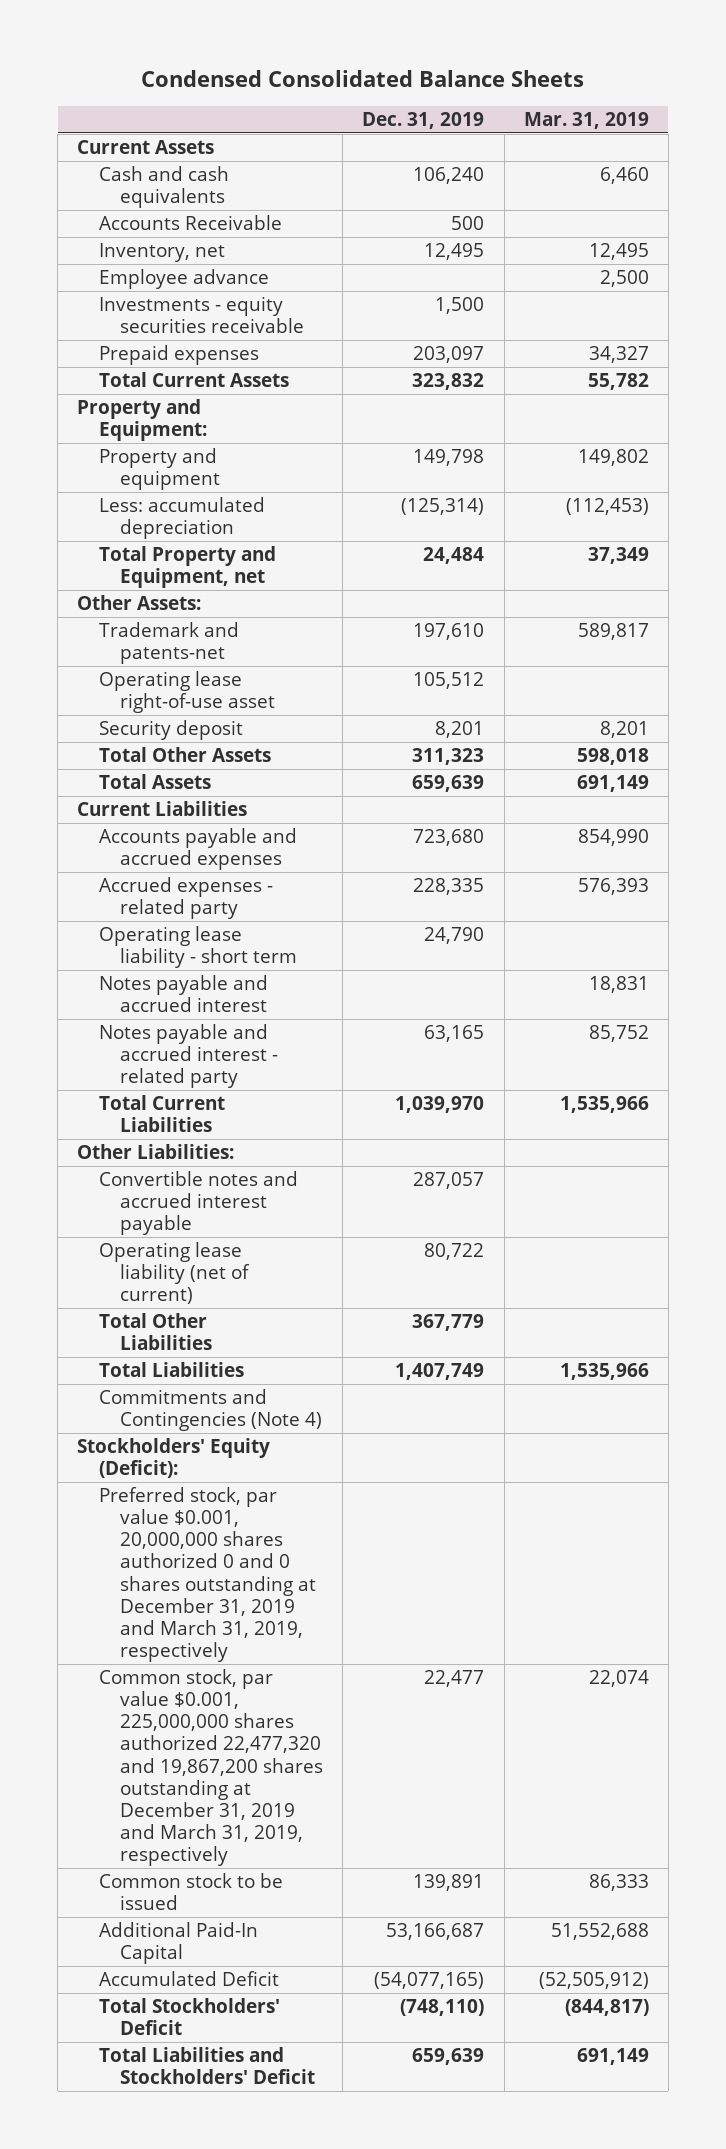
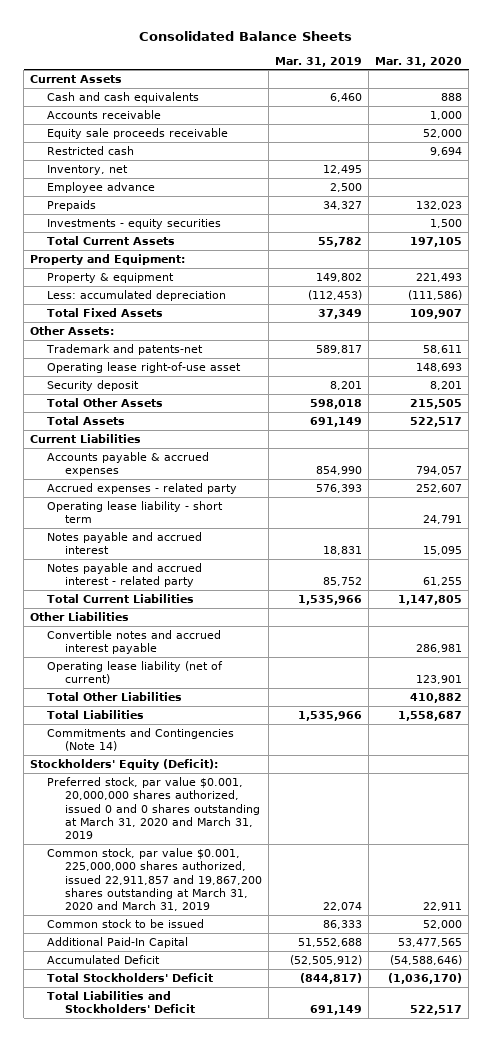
- Condensed Consolidated Balance Sheets
+ Consolidated Balance Sheets
- | Dec. 31, 2019 | Mar. 31, 2019
+ | Mar. 31, 2019 | Mar. 31, 2020
- Accounts Receivable | 500 |
+ Accounts receivable | | 1,000
+ Equity sale proceeds receivable | | 52,000
+ Restricted cash | | 9,694
- Investments - equity securities receivable | 1,500 |
- Prepaid expenses | 203,097 | 34,327
+ Prepaids | 34,327 | 132,023
+ Investments - equity securities | | 1,500
- Property and equipment | 149,798 | 149,802
+ Property & equipment | 149,802 | 221,493
- Total Property and Equipment, net | 24,484 | 37,349
+ Total Fixed Assets | 37,349 | 109,907
- Accounts payable and accrued expenses | 723,680 | 854,990
+ Accounts payable & accrued expenses | 854,990 | 794,057
- Other Liabilities:
+ Other Liabilities
- Commitments and Contingencies (Note 4)
+ Commitments and Contingencies (Note 14)
- Preferred stock, par value $0.001, 20,000,000 shares authorized 0 and 0 shares outstanding at December 31, 2019 and March 31, 2019, respectively
- Common stock, par value $0.001, 225,000,000 shares authorized 22,477,320 and 19,867,200 shares outstanding at December 31, 2019 and March 31, 2019, respectively | 22,477 | 22,074
+ Preferred stock, par value $0.001, 20,000,000 shares authorized, issued 0 and 0 shares outstanding at March 31, 2020 and March 31, 2019
+ Common stock, par value $0.001, 225,000,000 shares authorized, issued 22,911,857 and 19,867,200 shares outstanding at March 31, 2020 and March 31, 2019 | 22,074 | 22,911

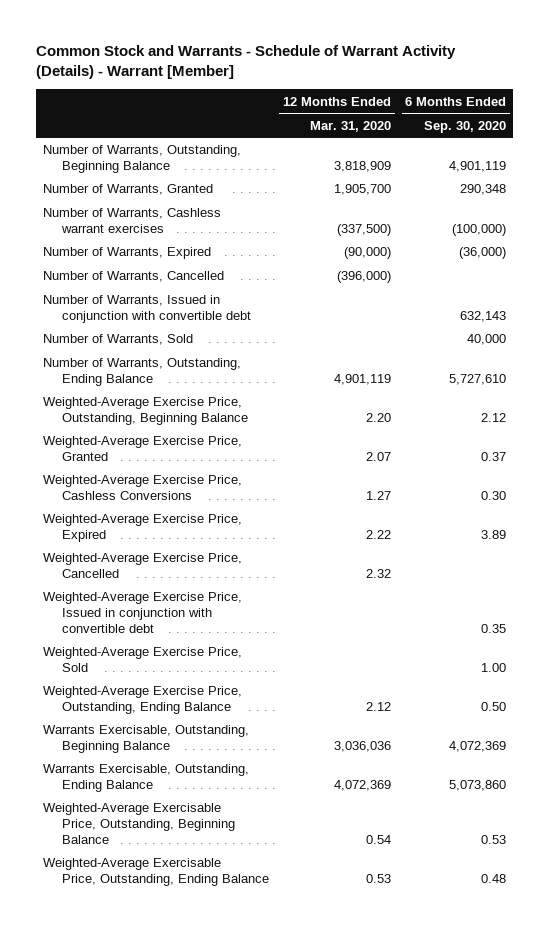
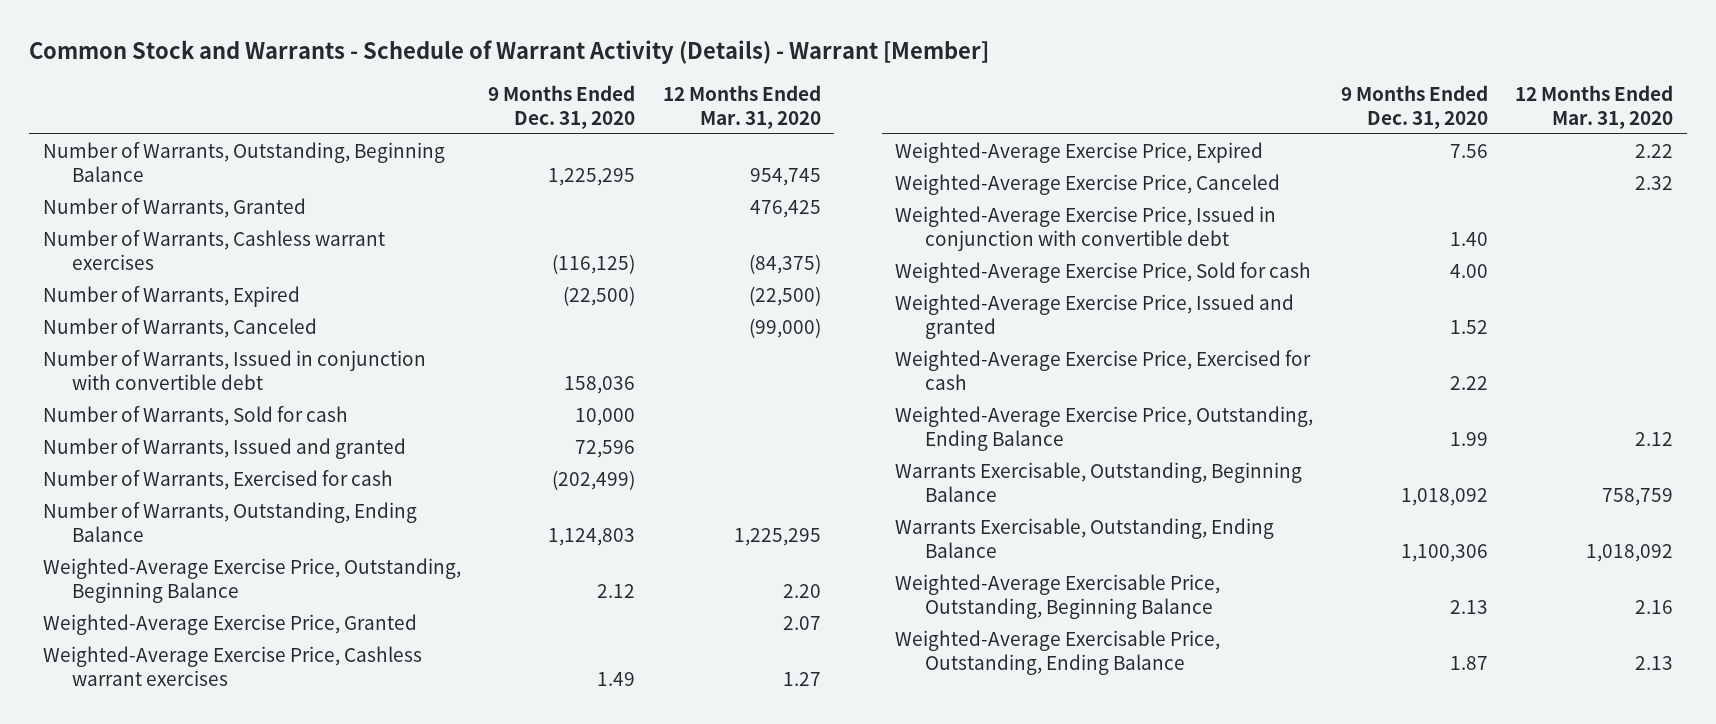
- | 12 Months Ended Mar. 31, 2020 | 6 Months Ended Sep. 30, 2020
+ | 9 Months Ended Dec. 31, 2020 | 12 Months Ended Mar. 31, 2020
- Number of Warrants, Outstanding, Beginning Balance | 3,818,909 | 4,901,119
- Number of Warrants, Granted | 1,905,700 | 290,348
- Number of Warrants, Cashless warrant exercises | (337,500) | (100,000)
- Number of Warrants, Expired | (90,000) | (36,000)
- Number of Warrants, Cancelled | (396,000) |
+ Number of Warrants, Outstanding, Beginning Balance | 1,225,295 | 954,745
+ Number of Warrants, Granted | | 476,425
+ Number of Warrants, Cashless warrant exercises | (116,125) | (84,375)
+ Number of Warrants, Expired | (22,500) | (22,500)
+ Number of Warrants, Canceled | | (99,000)
- Number of Warrants, Sold | | 40,000
- Number of Warrants, Outstanding, Ending Balance | 4,901,119 | 5,727,610
+ Number of Warrants, Sold for cash | 10,000 |
+ Number of Warrants, Issued and granted | 72,596 |
+ Number of Warrants, Exercised for cash | (202,499) |
+ Number of Warrants, Outstanding, Ending Balance | 1,124,803 | 1,225,295
- Weighted-Average Exercise Price, Cashless Conversions | 1.27 | 0.30
+ Weighted-Average Exercise Price, Cashless warrant exercises | 1.49 | 1.27
- Weighted-Average Exercise Price, Cancelled | 2.32 |
+ Weighted-Average Exercise Price, Canceled | | 2.32
- Weighted-Average Exercise Price, Sold | | 1.00
+ Weighted-Average Exercise Price, Sold for cash | 4.00 |
+ Weighted-Average Exercise Price, Issued and granted | 1.52 |
+ Weighted-Average Exercise Price, Exercised for cash | 2.22 |
- Warrants Exercisable, Outstanding, Beginning Balance | 3,036,036 | 4,072,369
- Warrants Exercisable, Outstanding, Ending Balance | 4,072,369 | 5,073,860
- Weighted-Average Exercisable Price, Outstanding, Beginning Balance | 0.54 | 0.53
- Weighted-Average Exercisable Price, Outstanding, Ending Balance | 0.53 | 0.48
+ Warrants Exercisable, Outstanding, Beginning Balance | 1,018,092 | 758,759
+ Warrants Exercisable, Outstanding, Ending Balance | 1,100,306 | 1,018,092
+ Weighted-Average Exercisable Price, Outstanding, Beginning Balance | 2.13 | 2.16
+ Weighted-Average Exercisable Price, Outstanding, Ending Balance | 1.87 | 2.13

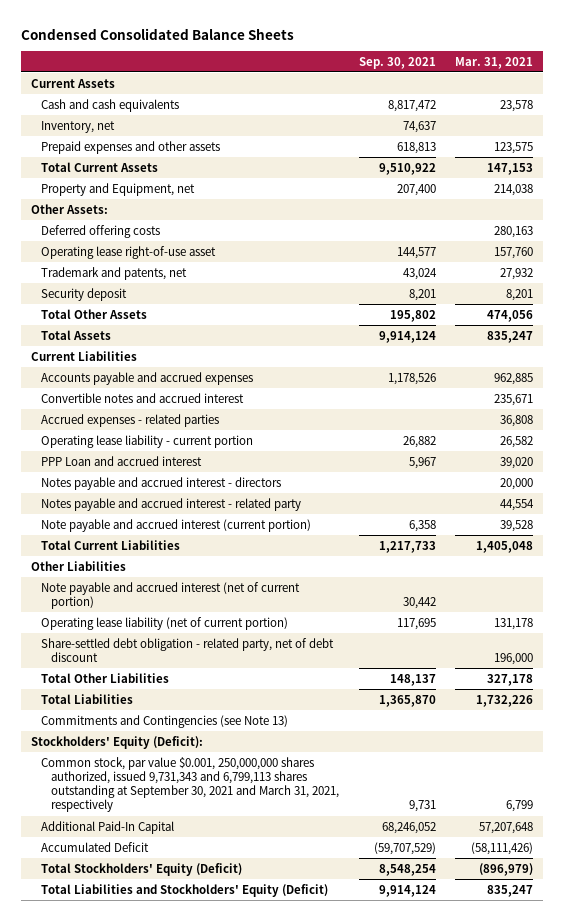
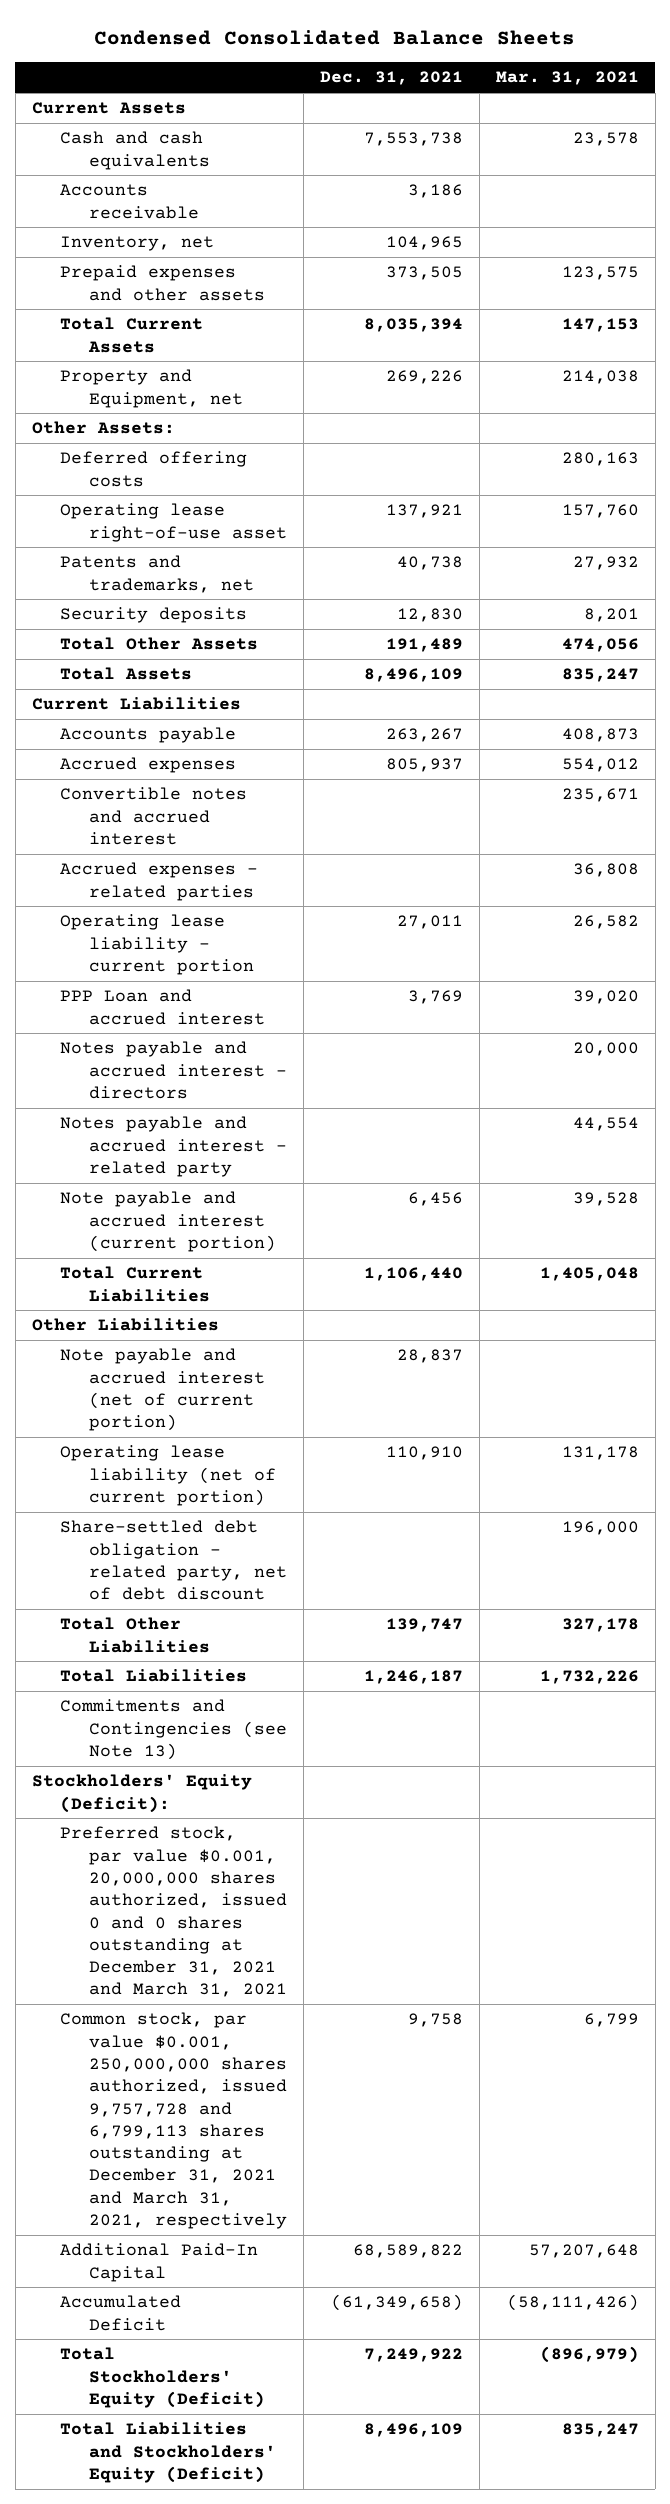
- | Sep. 30, 2021 | Mar. 31, 2021
+ | Dec. 31, 2021 | Mar. 31, 2021
+ Accounts receivable | 3,186 |
- Trademark and patents, net | 43,024 | 27,932
- Security deposit | 8,201 | 8,201
+ Patents and trademarks, net | 40,738 | 27,932
+ Security deposits | 12,830 | 8,201
- Accounts payable and accrued expenses | 1,178,526 | 962,885
+ Accounts payable | 263,267 | 408,873
+ Accrued expenses | 805,937 | 554,012
- Common stock, par value $0.001, 250,000,000 shares authorized, issued 9,731,343 and 6,799,113 shares outstanding at September 30, 2021 and March 31, 2021, respectively | 9,731 | 6,799
+ Preferred stock, par value $0.001, 20,000,000 shares authorized, issued 0 and 0 shares outstanding at December 31, 2021 and March 31, 2021
+ Common stock, par value $0.001, 250,000,000 shares authorized, issued 9,757,728 and 6,799,113 shares outstanding at December 31, 2021 and March 31, 2021, respectively | 9,758 | 6,799

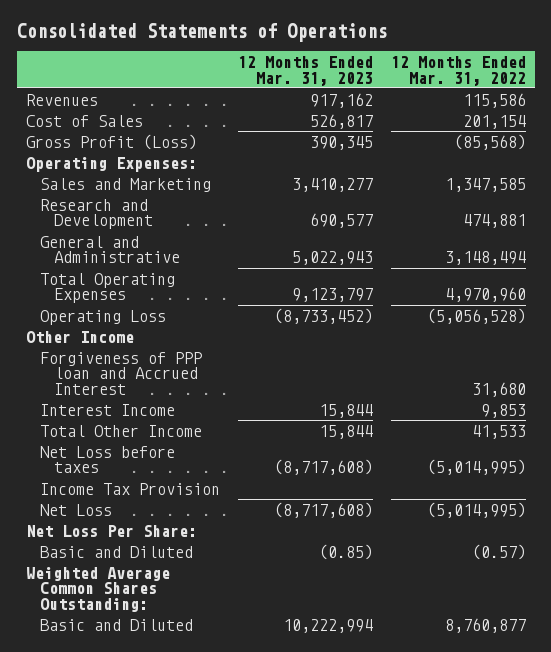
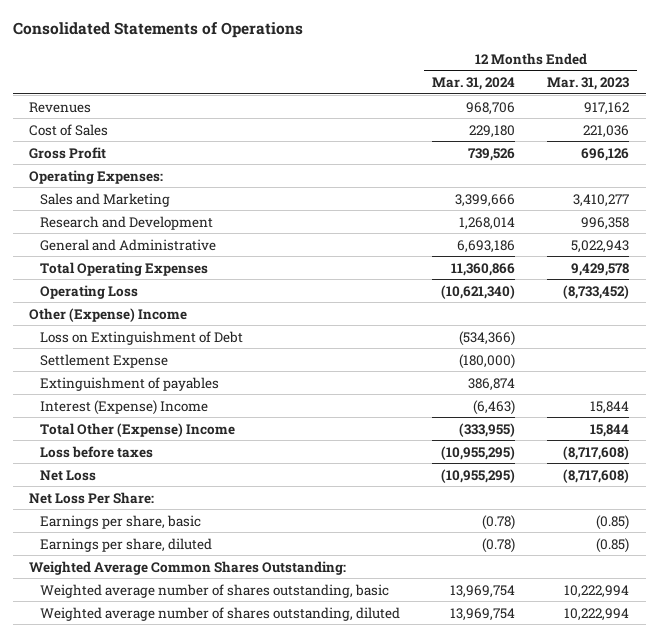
- | 12 Months Ended Mar. 31, 2023 | 12 Months Ended Mar. 31, 2022
+ | 12 Months Ended Mar. 31, 2024 | 12 Months Ended Mar. 31, 2023
- Cost of Sales | 526,817 | 201,154
- Gross Profit (Loss) | 390,345 | (85,568)
+ Cost of Sales | 229,180 | 221,036
+ Gross Profit | 739,526 | 696,126
- Research and Development | 690,577 | 474,881
+ Research and Development | 1,268,014 | 996,358
- Total Operating Expenses | 9,123,797 | 4,970,960
+ Total Operating Expenses | 11,360,866 | 9,429,578
- Other Income
- Forgiveness of PPP loan and Accrued Interest | | 31,680
- Interest Income | 15,844 | 9,853
- Total Other Income | 15,844 | 41,533
- Net Loss before taxes | (8,717,608) | (5,014,995)
- Income Tax Provision
+ Other (Expense) Income
+ Loss on Extinguishment of Debt | (534,366) |
+ Settlement Expense | (180,000) |
+ Extinguishment of payables | 386,874 |
+ Interest (Expense) Income | (6,463) | 15,844
+ Total Other (Expense) Income | (333,955) | 15,844
+ Loss before taxes | (10,955,295) | (8,717,608)
- Basic and Diluted | (0.85) | (0.57)
+ Earnings per share, basic | (0.78) | (0.85)
+ Earnings per share, diluted | (0.78) | (0.85)
- Basic and Diluted | 10,222,994 | 8,760,877
+ Weighted average number of shares outstanding, basic | 13,969,754 | 10,222,994
+ Weighted average number of shares outstanding, diluted | 13,969,754 | 10,222,994

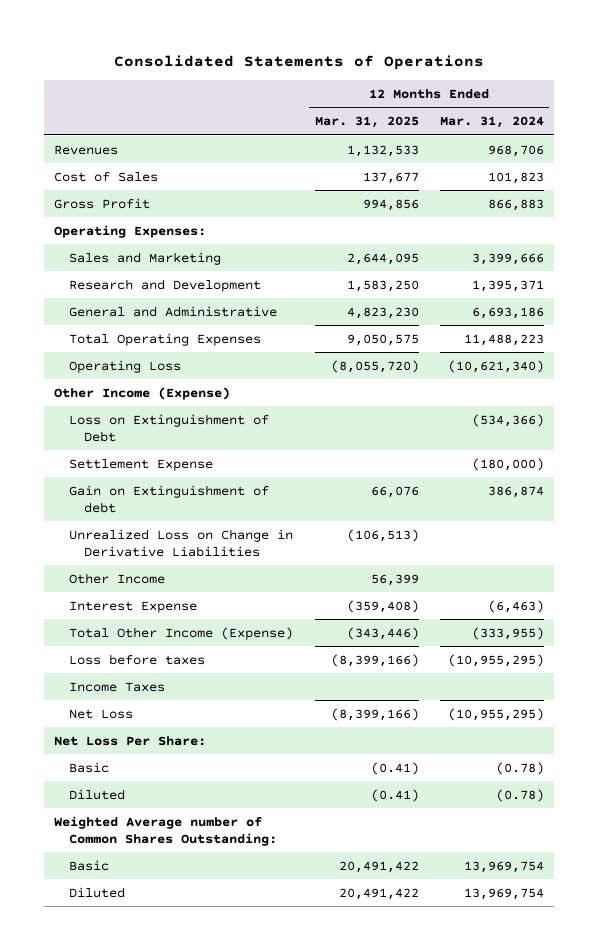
- | 12 Months Ended Mar. 31, 2024 | 12 Months Ended Mar. 31, 2023
+ | 12 Months Ended Mar. 31, 2025 | 12 Months Ended Mar. 31, 2024
- Cost of Sales | 229,180 | 221,036
- Gross Profit | 739,526 | 696,126
+ Cost of Sales | 137,677 | 101,823
+ Gross Profit | 994,856 | 866,883
- Research and Development | 1,268,014 | 996,358
+ Research and Development | 1,583,250 | 1,395,371
- Total Operating Expenses | 11,360,866 | 9,429,578
+ Total Operating Expenses | 9,050,575 | 11,488,223
- Other (Expense) Income
+ Other Income (Expense)
- Extinguishment of payables | 386,874 |
- Interest (Expense) Income | (6,463) | 15,844
- Total Other (Expense) Income | (333,955) | 15,844
+ Gain on Extinguishment of debt | 66,076 | 386,874
+ Unrealized Loss on Change in Derivative Liabilities | (106,513) |
+ Other Income | 56,399 |
+ Interest Expense | (359,408) | (6,463)
+ Total Other Income (Expense) | (343,446) | (333,955)
+ Income Taxes
- Earnings per share, basic | (0.78) | (0.85)
- Earnings per share, diluted | (0.78) | (0.85)
- Weighted Average Common Shares Outstanding:
- Weighted average number of shares outstanding, basic | 13,969,754 | 10,222,994
- Weighted average number of shares outstanding, diluted | 13,969,754 | 10,222,994
+ Basic | (0.41) | (0.78)
+ Diluted | (0.41) | (0.78)
+ Weighted Average number of Common Shares Outstanding:
+ Basic | 20,491,422 | 13,969,754
+ Diluted | 20,491,422 | 13,969,754

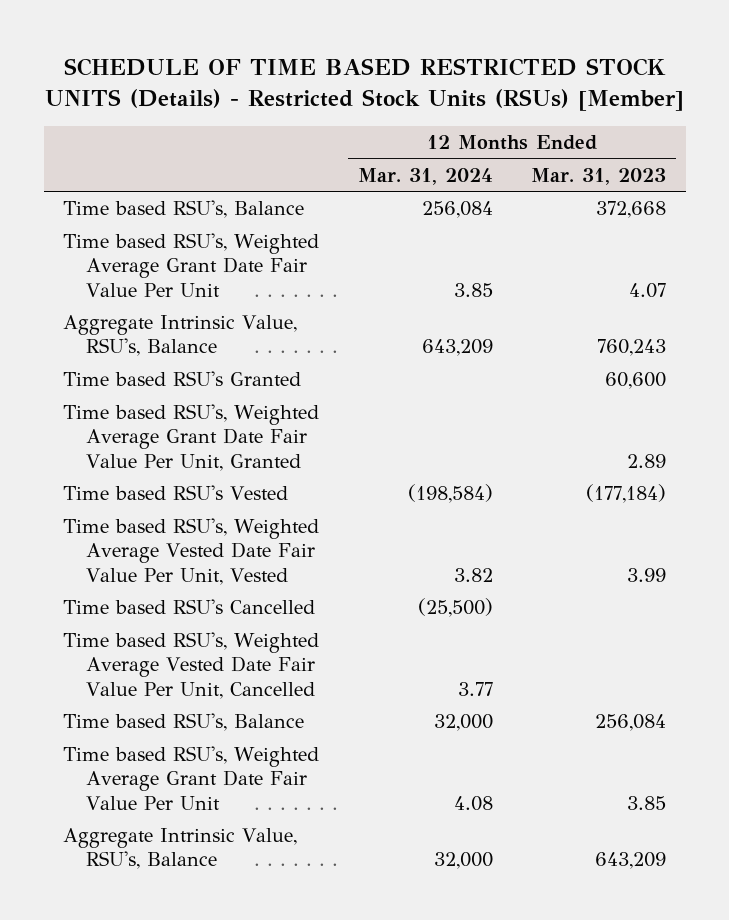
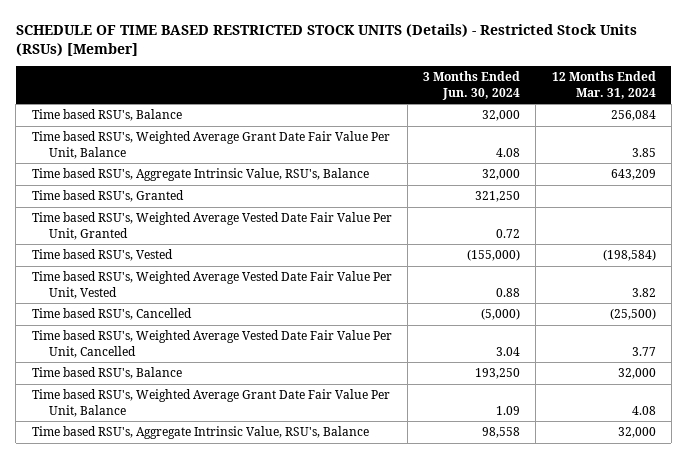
- | 12 Months Ended Mar. 31, 2024 | 12 Months Ended Mar. 31, 2023
+ | 3 Months Ended Jun. 30, 2024 | 12 Months Ended Mar. 31, 2024
- Time based RSU's, Weighted Average Grant Date Fair Value Per Unit | 3.85 | 4.07
- Aggregate Intrinsic Value, RSU's, Balance | 643,209 | 760,243
- Time based RSU's Granted | | 60,600
- Time based RSU's, Weighted Average Grant Date Fair Value Per Unit, Granted | | 2.89
- Time based RSU's Vested | (198,584) | (177,184)
+ Time based RSU's, Weighted Average Grant Date Fair Value Per Unit, Balance | 4.08 | 3.85
+ Time based RSU's, Aggregate Intrinsic Value, RSU's, Balance | 32,000 | 643,209
+ Time based RSU's, Granted | 321,250 |
+ Time based RSU's, Weighted Average Vested Date Fair Value Per Unit, Granted | 0.72 |
+ Time based RSU's, Vested | (155,000) | (198,584)
- Time based RSU's Cancelled | (25,500) |
+ Time based RSU's, Cancelled | (5,000) | (25,500)
- Time based RSU's, Weighted Average Grant Date Fair Value Per Unit | 4.08 | 3.85
- Aggregate Intrinsic Value, RSU's, Balance | 32,000 | 643,209
+ Time based RSU's, Weighted Average Grant Date Fair Value Per Unit, Balance | 1.09 | 4.08
+ Time based RSU's, Aggregate Intrinsic Value, RSU's, Balance | 98,558 | 32,000

